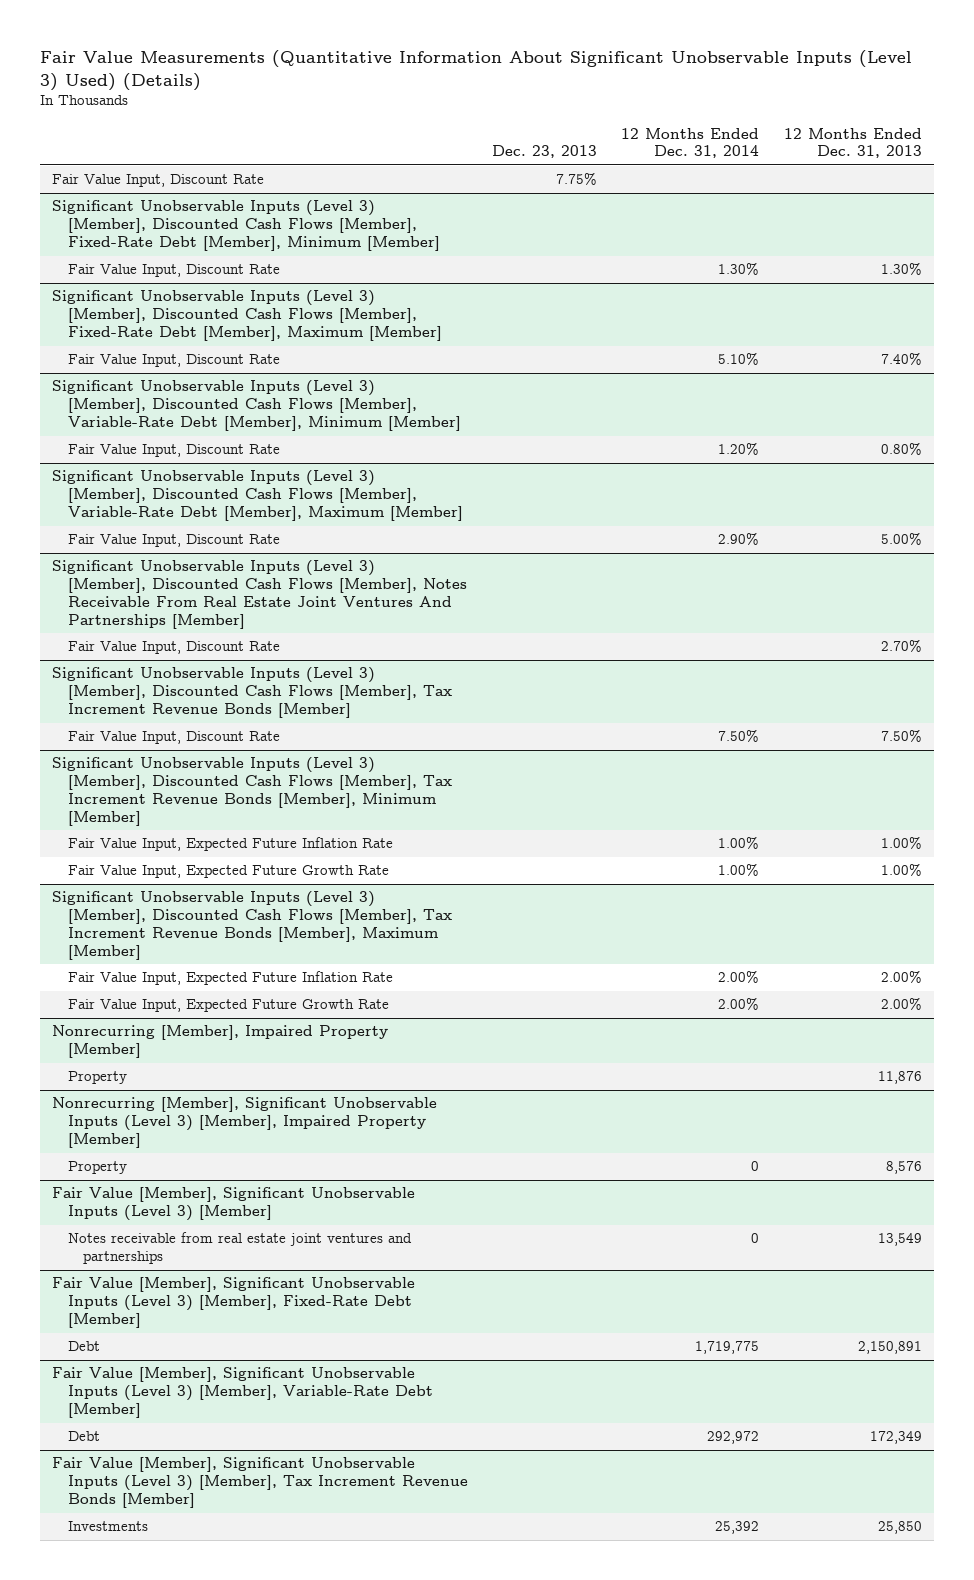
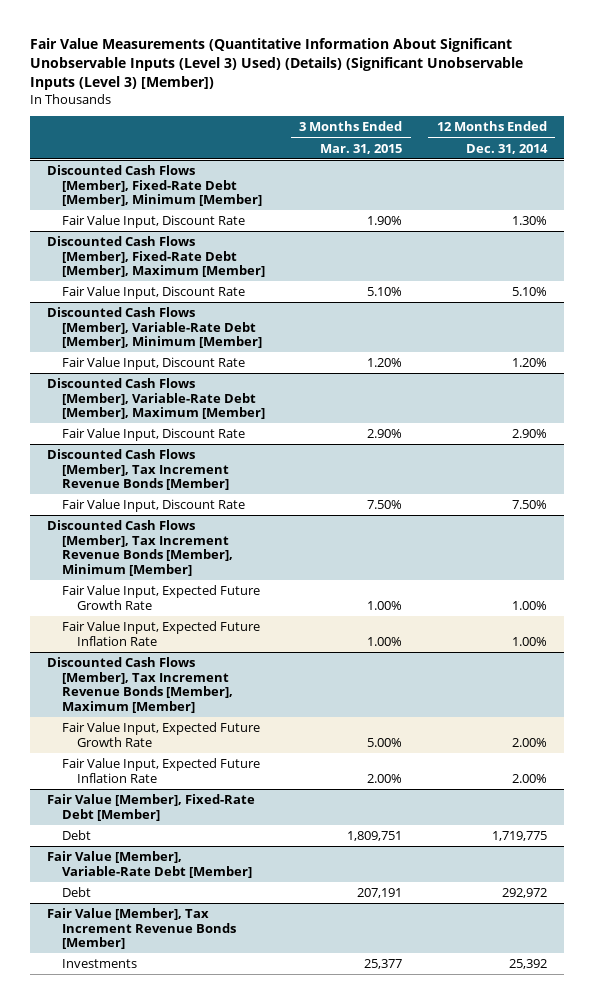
- Fair Value Measurements (Quantitative Information About Significant Unobservable Inputs (Level 3) Used) (Details)
+ Fair Value Measurements (Quantitative Information About Significant Unobservable Inputs (Level 3) Used) (Details) (Significant Unobservable Inputs (Level 3) [Member])
- | Dec. 23, 2013 | 12 Months Ended Dec. 31, 2014 | 12 Months Ended Dec. 31, 2013
+ | 3 Months Ended Mar. 31, 2015 | 12 Months Ended Dec. 31, 2014
- Fair Value Input, Discount Rate | 7.75% | |
- Significant Unobservable Inputs (Level 3) [Member], Discounted Cash Flows [Member], Fixed-Rate Debt [Member], Minimum [Member]
+ Discounted Cash Flows [Member], Fixed-Rate Debt [Member], Minimum [Member]
- Significant Unobservable Inputs (Level 3) [Member], Discounted Cash Flows [Member], Fixed-Rate Debt [Member], Maximum [Member]
+ Discounted Cash Flows [Member], Fixed-Rate Debt [Member], Maximum [Member]
- Significant Unobservable Inputs (Level 3) [Member], Discounted Cash Flows [Member], Variable-Rate Debt [Member], Minimum [Member]
+ Discounted Cash Flows [Member], Variable-Rate Debt [Member], Minimum [Member]
- Significant Unobservable Inputs (Level 3) [Member], Discounted Cash Flows [Member], Variable-Rate Debt [Member], Maximum [Member]
+ Discounted Cash Flows [Member], Variable-Rate Debt [Member], Maximum [Member]
- Significant Unobservable Inputs (Level 3) [Member], Discounted Cash Flows [Member], Notes Receivable From Real Estate Joint Ventures And Partnerships [Member]
- Fair Value Input, Discount Rate | | | 2.70%
- Significant Unobservable Inputs (Level 3) [Member], Discounted Cash Flows [Member], Tax Increment Revenue Bonds [Member]
+ Discounted Cash Flows [Member], Tax Increment Revenue Bonds [Member]
- Significant Unobservable Inputs (Level 3) [Member], Discounted Cash Flows [Member], Tax Increment Revenue Bonds [Member], Minimum [Member]
- Fair Value Input, Expected Future Inflation Rate | | 1.00% | 1.00%
+ Discounted Cash Flows [Member], Tax Increment Revenue Bonds [Member], Minimum [Member]
- Significant Unobservable Inputs (Level 3) [Member], Discounted Cash Flows [Member], Tax Increment Revenue Bonds [Member], Maximum [Member]
- Fair Value Input, Expected Future Inflation Rate | | 2.00% | 2.00%
+ Fair Value Input, Expected Future Inflation Rate | 1.00% | 1.00%
+ Discounted Cash Flows [Member], Tax Increment Revenue Bonds [Member], Maximum [Member]
- Nonrecurring [Member], Impaired Property [Member]
- Property | | | 11,876
- Nonrecurring [Member], Significant Unobservable Inputs (Level 3) [Member], Impaired Property [Member]
- Property | | 0 | 8,576
- Fair Value [Member], Significant Unobservable Inputs (Level 3) [Member]
- Notes receivable from real estate joint ventures and partnerships | | 0 | 13,549
- Fair Value [Member], Significant Unobservable Inputs (Level 3) [Member], Fixed-Rate Debt [Member]
+ Fair Value Input, Expected Future Inflation Rate | 2.00% | 2.00%
+ Fair Value [Member], Fixed-Rate Debt [Member]
- Fair Value [Member], Significant Unobservable Inputs (Level 3) [Member], Variable-Rate Debt [Member]
+ Fair Value [Member], Variable-Rate Debt [Member]
- Fair Value [Member], Significant Unobservable Inputs (Level 3) [Member], Tax Increment Revenue Bonds [Member]
+ Fair Value [Member], Tax Increment Revenue Bonds [Member]

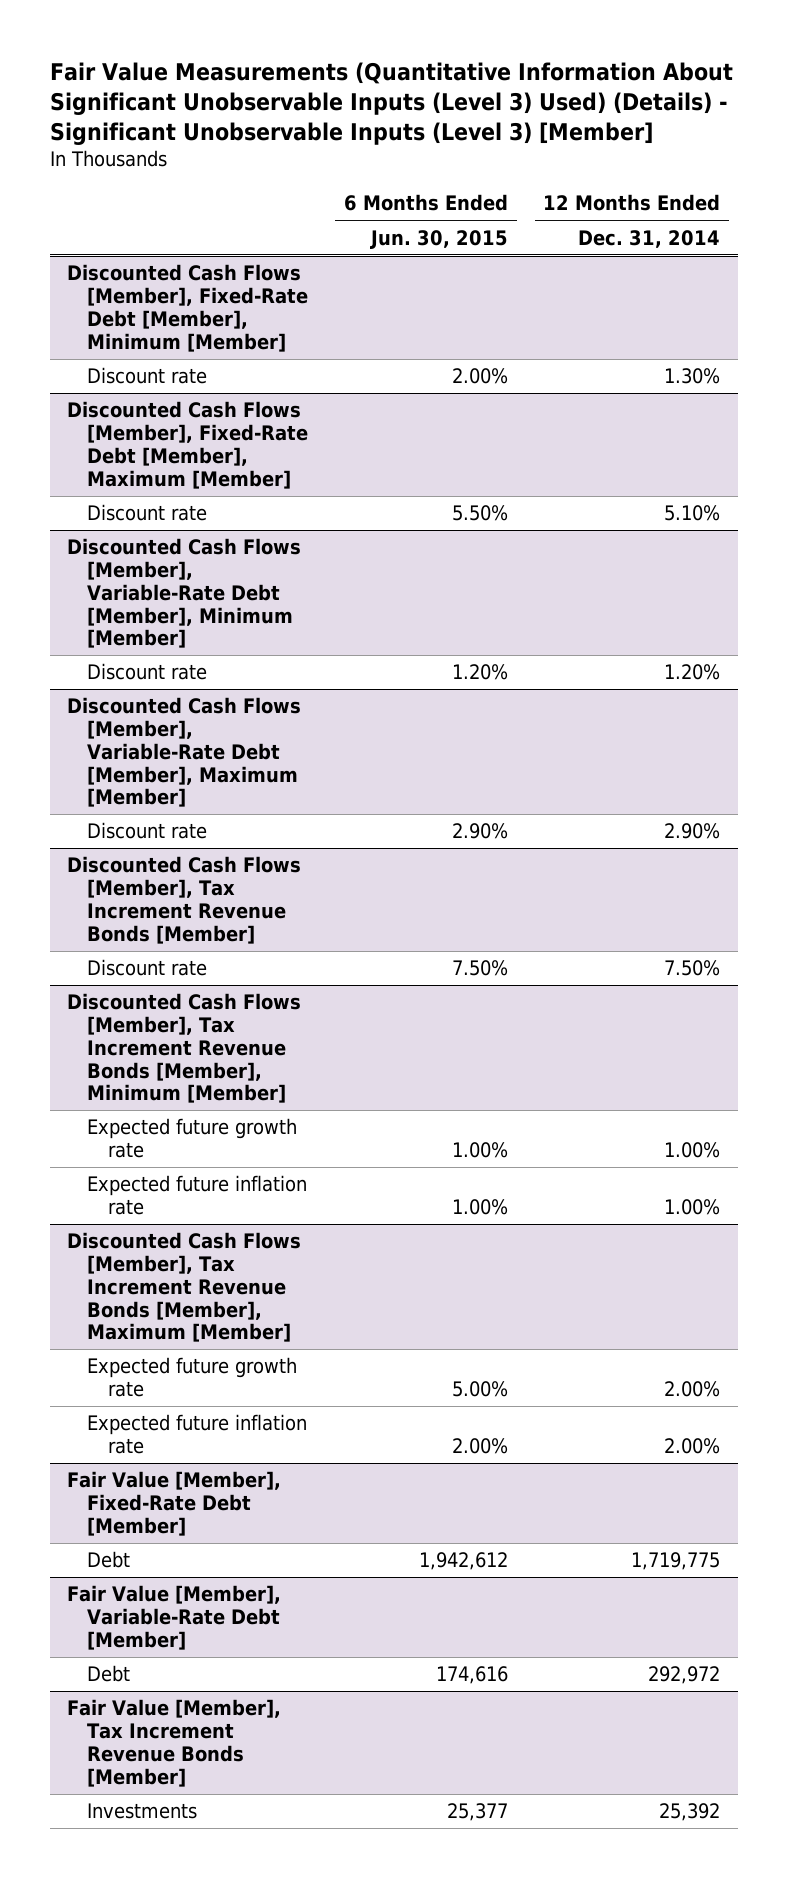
- Fair Value Measurements (Quantitative Information About Significant Unobservable Inputs (Level 3) Used) (Details) (Significant Unobservable Inputs (Level 3) [Member])
+ Fair Value Measurements (Quantitative Information About Significant Unobservable Inputs (Level 3) Used) (Details) - Significant Unobservable Inputs (Level 3) [Member]
- | 3 Months Ended Mar. 31, 2015 | 12 Months Ended Dec. 31, 2014
+ | 6 Months Ended Jun. 30, 2015 | 12 Months Ended Dec. 31, 2014
@ Discounted Cash Flows [Member], Fixed-Rate Debt [Member], Minimum [Member]
- Fair Value Input, Discount Rate | 1.90% | 1.30%
+ Discount rate | 2.00% | 1.30%
@ Discounted Cash Flows [Member], Fixed-Rate Debt [Member], Maximum [Member]
- Fair Value Input, Discount Rate | 5.10% | 5.10%
+ Discount rate | 5.50% | 5.10%
@ Discounted Cash Flows [Member], Variable-Rate Debt [Member], Minimum [Member]
- Fair Value Input, Discount Rate | 1.20% | 1.20%
+ Discount rate | 1.20% | 1.20%
@ Discounted Cash Flows [Member], Variable-Rate Debt [Member], Maximum [Member]
- Fair Value Input, Discount Rate | 2.90% | 2.90%
+ Discount rate | 2.90% | 2.90%
@ Discounted Cash Flows [Member], Tax Increment Revenue Bonds [Member]
- Fair Value Input, Discount Rate | 7.50% | 7.50%
+ Discount rate | 7.50% | 7.50%
@ Discounted Cash Flows [Member], Tax Increment Revenue Bonds [Member], Minimum [Member]
- Fair Value Input, Expected Future Growth Rate | 1.00% | 1.00%
- Fair Value Input, Expected Future Inflation Rate | 1.00% | 1.00%
+ Expected future growth rate | 1.00% | 1.00%
+ Expected future inflation rate | 1.00% | 1.00%
@ Discounted Cash Flows [Member], Tax Increment Revenue Bonds [Member], Maximum [Member]
- Fair Value Input, Expected Future Growth Rate | 5.00% | 2.00%
- Fair Value Input, Expected Future Inflation Rate | 2.00% | 2.00%
+ Expected future growth rate | 5.00% | 2.00%
+ Expected future inflation rate | 2.00% | 2.00%

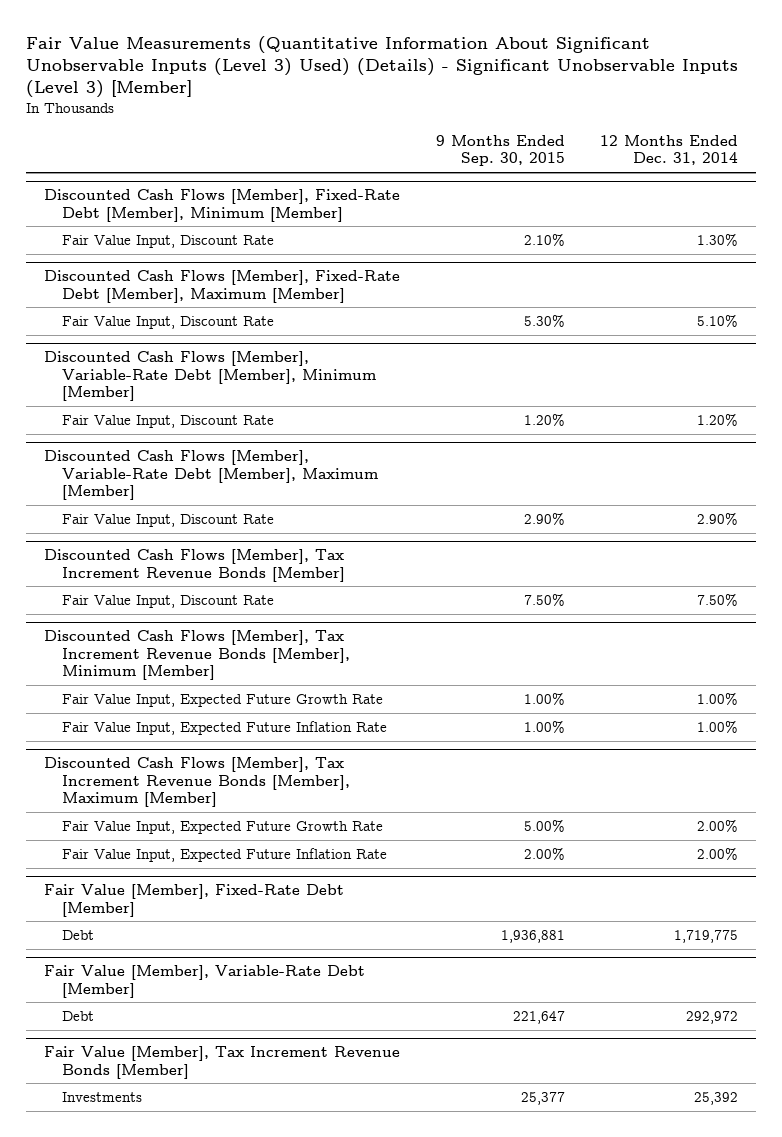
- | 6 Months Ended Jun. 30, 2015 | 12 Months Ended Dec. 31, 2014
+ | 9 Months Ended Sep. 30, 2015 | 12 Months Ended Dec. 31, 2014
@ Discounted Cash Flows [Member], Fixed-Rate Debt [Member], Minimum [Member]
- Discount rate | 2.00% | 1.30%
+ Fair Value Input, Discount Rate | 2.10% | 1.30%
@ Discounted Cash Flows [Member], Fixed-Rate Debt [Member], Maximum [Member]
- Discount rate | 5.50% | 5.10%
+ Fair Value Input, Discount Rate | 5.30% | 5.10%
@ Discounted Cash Flows [Member], Variable-Rate Debt [Member], Minimum [Member]
- Discount rate | 1.20% | 1.20%
+ Fair Value Input, Discount Rate | 1.20% | 1.20%
@ Discounted Cash Flows [Member], Variable-Rate Debt [Member], Maximum [Member]
- Discount rate | 2.90% | 2.90%
+ Fair Value Input, Discount Rate | 2.90% | 2.90%
@ Discounted Cash Flows [Member], Tax Increment Revenue Bonds [Member]
- Discount rate | 7.50% | 7.50%
+ Fair Value Input, Discount Rate | 7.50% | 7.50%
@ Discounted Cash Flows [Member], Tax Increment Revenue Bonds [Member], Minimum [Member]
- Expected future growth rate | 1.00% | 1.00%
- Expected future inflation rate | 1.00% | 1.00%
+ Fair Value Input, Expected Future Growth Rate | 1.00% | 1.00%
+ Fair Value Input, Expected Future Inflation Rate | 1.00% | 1.00%
@ Discounted Cash Flows [Member], Tax Increment Revenue Bonds [Member], Maximum [Member]
- Expected future growth rate | 5.00% | 2.00%
- Expected future inflation rate | 2.00% | 2.00%
+ Fair Value Input, Expected Future Growth Rate | 5.00% | 2.00%
+ Fair Value Input, Expected Future Inflation Rate | 2.00% | 2.00%

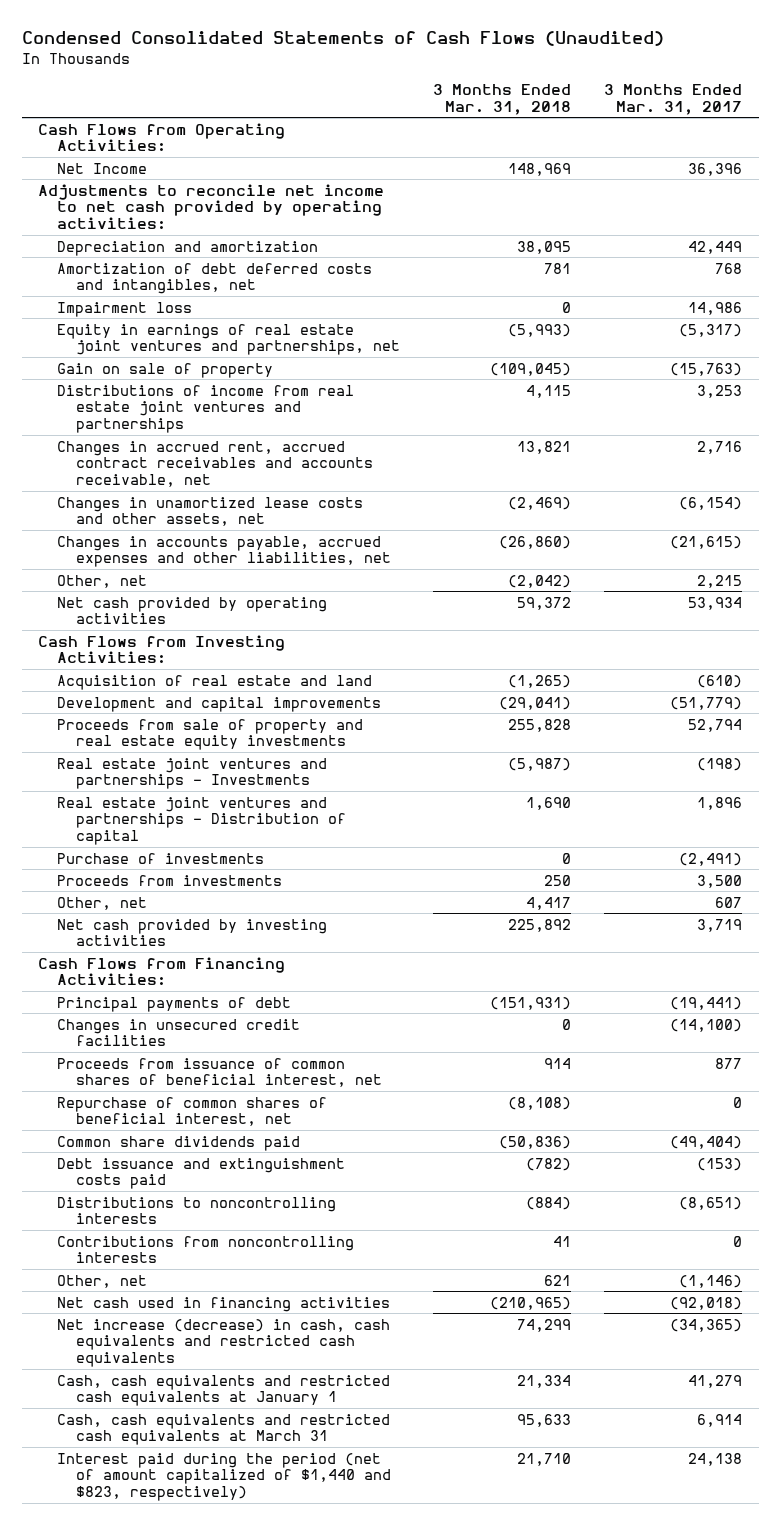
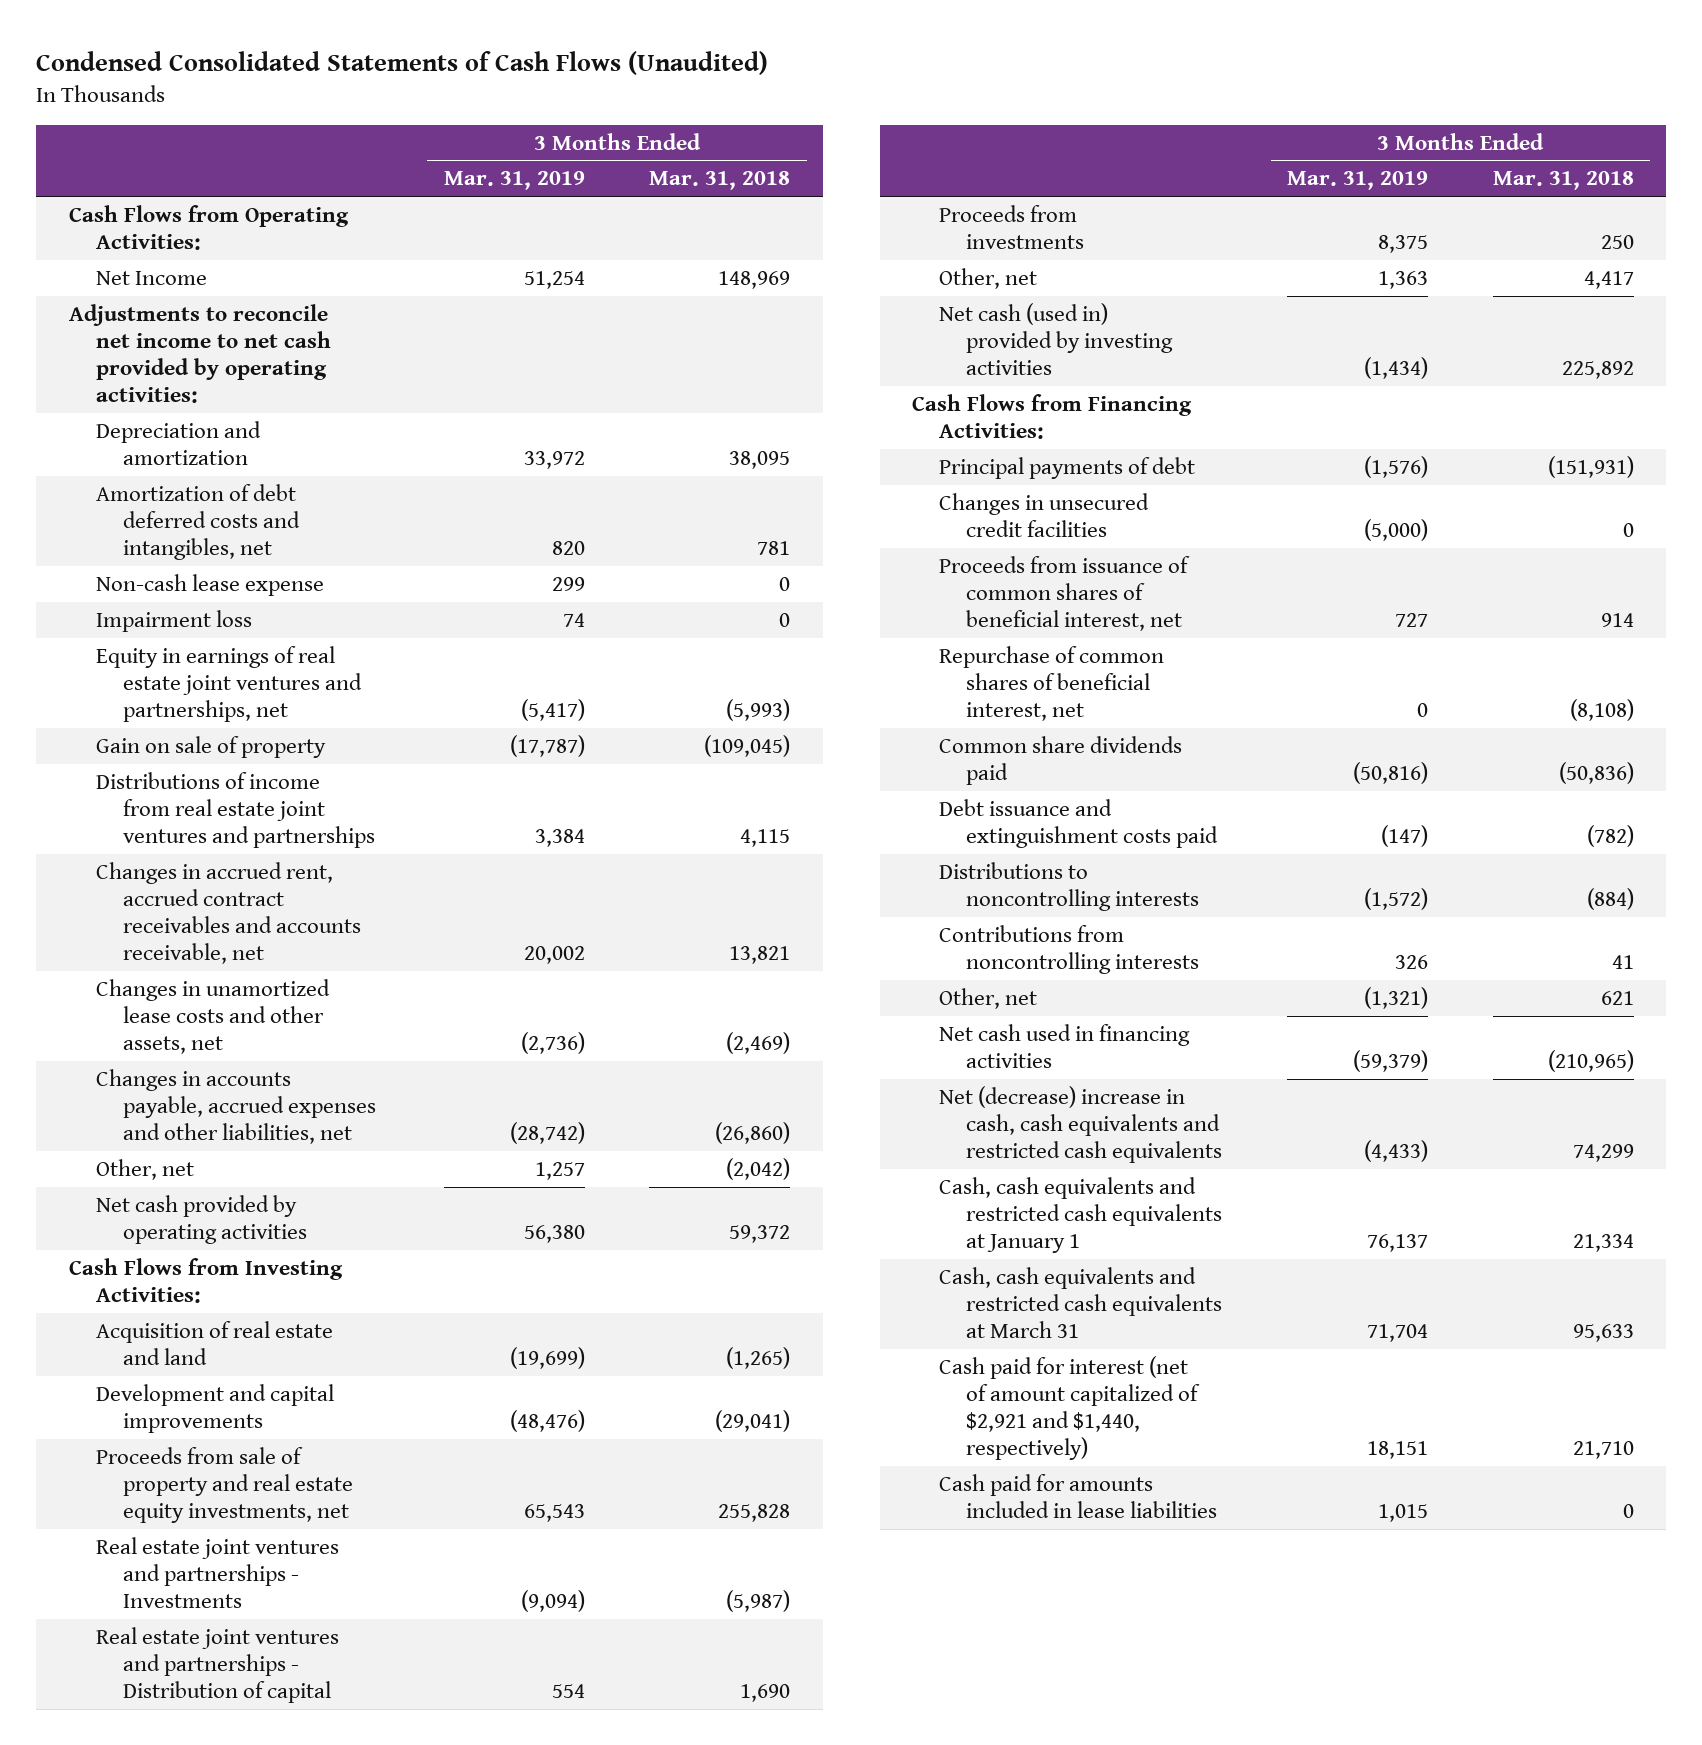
- | 3 Months Ended Mar. 31, 2018 | 3 Months Ended Mar. 31, 2017
+ | 3 Months Ended Mar. 31, 2019 | 3 Months Ended Mar. 31, 2018
+ Non-cash lease expense | 299 | 0
- Proceeds from sale of property and real estate equity investments | 255,828 | 52,794
+ Proceeds from sale of property and real estate equity investments, net | 65,543 | 255,828
- Purchase of investments | 0 | (2,491)
- Net cash provided by investing activities | 225,892 | 3,719
+ Net cash (used in) provided by investing activities | (1,434) | 225,892
- Net increase (decrease) in cash, cash equivalents and restricted cash equivalents | 74,299 | (34,365)
+ Net (decrease) increase in cash, cash equivalents and restricted cash equivalents | (4,433) | 74,299
- Interest paid during the period (net of amount capitalized of $1,440 and $823, respectively) | 21,710 | 24,138
+ Cash paid for interest (net of amount capitalized of $2,921 and $1,440, respectively) | 18,151 | 21,710
+ Cash paid for amounts included in lease liabilities | 1,015 | 0

